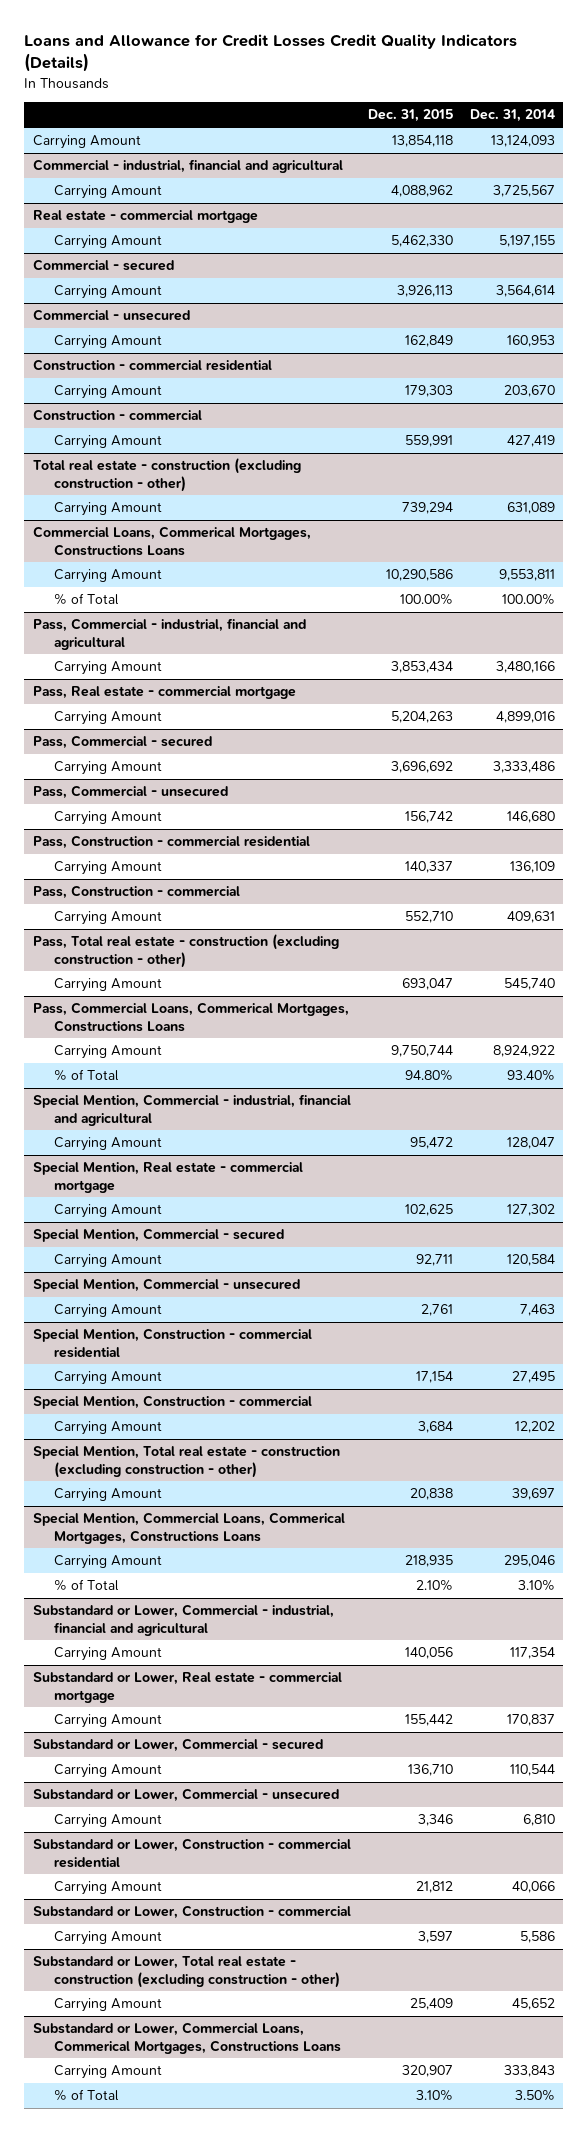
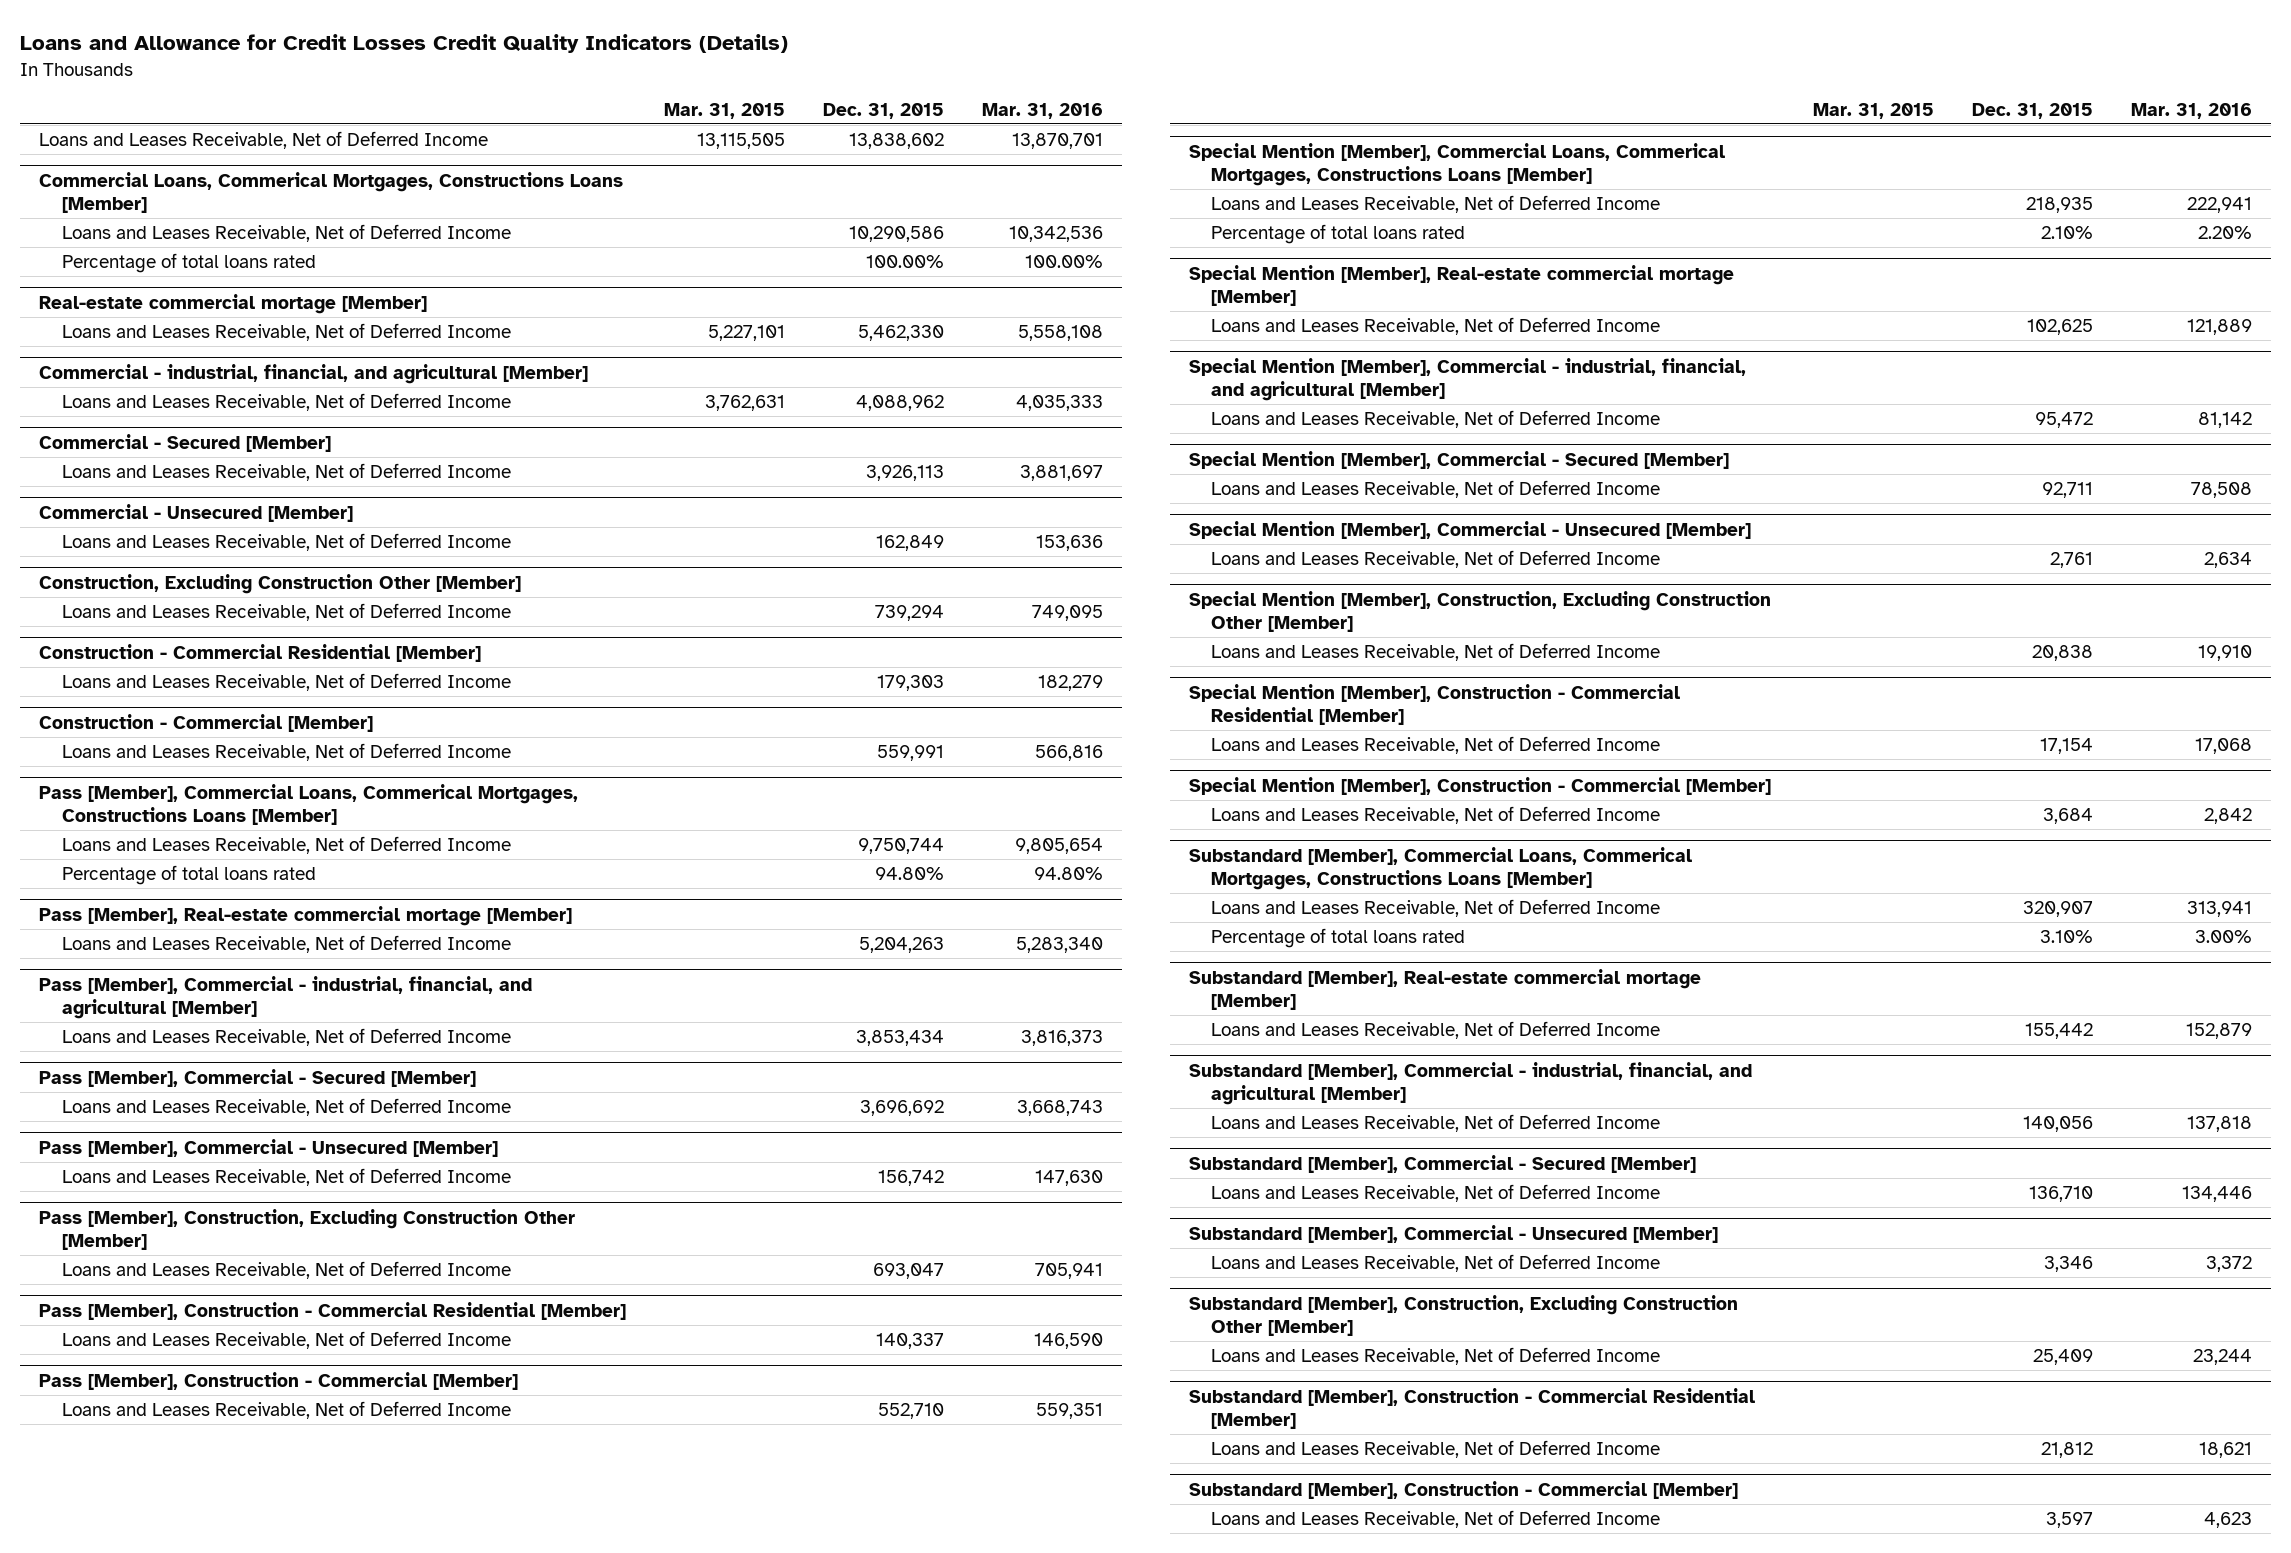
- | Dec. 31, 2015 | Dec. 31, 2014
+ | Mar. 31, 2015 | Dec. 31, 2015 | Mar. 31, 2016
- Carrying Amount | 13,854,118 | 13,124,093
- Commercial - industrial, financial and agricultural
- Carrying Amount | 4,088,962 | 3,725,567
- Real estate - commercial mortgage
- Carrying Amount | 5,462,330 | 5,197,155
- Commercial - secured
- Carrying Amount | 3,926,113 | 3,564,614
- Commercial - unsecured
- Carrying Amount | 162,849 | 160,953
- Construction - commercial residential
- Carrying Amount | 179,303 | 203,670
- Construction - commercial
- Carrying Amount | 559,991 | 427,419
- Total real estate - construction (excluding construction - other)
- Carrying Amount | 739,294 | 631,089
- Commercial Loans, Commerical Mortgages, Constructions Loans
- Carrying Amount | 10,290,586 | 9,553,811
- % of Total | 100.00% | 100.00%
- Pass, Commercial - industrial, financial and agricultural
- Carrying Amount | 3,853,434 | 3,480,166
- Pass, Real estate - commercial mortgage
- Carrying Amount | 5,204,263 | 4,899,016
- Pass, Commercial - secured
- Carrying Amount | 3,696,692 | 3,333,486
- Pass, Commercial - unsecured
- Carrying Amount | 156,742 | 146,680
- Pass, Construction - commercial residential
- Carrying Amount | 140,337 | 136,109
- Pass, Construction - commercial
- Carrying Amount | 552,710 | 409,631
- Pass, Total real estate - construction (excluding construction - other)
- Carrying Amount | 693,047 | 545,740
- Pass, Commercial Loans, Commerical Mortgages, Constructions Loans
- Carrying Amount | 9,750,744 | 8,924,922
- % of Total | 94.80% | 93.40%
- Special Mention, Commercial - industrial, financial and agricultural
- Carrying Amount | 95,472 | 128,047
- Special Mention, Real estate - commercial mortgage
- Carrying Amount | 102,625 | 127,302
- Special Mention, Commercial - secured
- Carrying Amount | 92,711 | 120,584
- Special Mention, Commercial - unsecured
- Carrying Amount | 2,761 | 7,463
- Special Mention, Construction - commercial residential
- Carrying Amount | 17,154 | 27,495
- Special Mention, Construction - commercial
- Carrying Amount | 3,684 | 12,202
- Special Mention, Total real estate - construction (excluding construction - other)
- Carrying Amount | 20,838 | 39,697
- Special Mention, Commercial Loans, Commerical Mortgages, Constructions Loans
- Carrying Amount | 218,935 | 295,046
- % of Total | 2.10% | 3.10%
- Substandard or Lower, Commercial - industrial, financial and agricultural
- Carrying Amount | 140,056 | 117,354
- Substandard or Lower, Real estate - commercial mortgage
- Carrying Amount | 155,442 | 170,837
- Substandard or Lower, Commercial - secured
- Carrying Amount | 136,710 | 110,544
- Substandard or Lower, Commercial - unsecured
- Carrying Amount | 3,346 | 6,810
- Substandard or Lower, Construction - commercial residential
- Carrying Amount | 21,812 | 40,066
- Substandard or Lower, Construction - commercial
- Carrying Amount | 3,597 | 5,586
- Substandard or Lower, Total real estate - construction (excluding construction - other)
- Carrying Amount | 25,409 | 45,652
- Substandard or Lower, Commercial Loans, Commerical Mortgages, Constructions Loans
- Carrying Amount | 320,907 | 333,843
- % of Total | 3.10% | 3.50%
+ Loans and Leases Receivable, Net of Deferred Income | 13,115,505 | 13,838,602 | 13,870,701
+ Commercial Loans, Commerical Mortgages, Constructions Loans [Member]
+ Loans and Leases Receivable, Net of Deferred Income | | 10,290,586 | 10,342,536
+ Percentage of total loans rated | | 100.00% | 100.00%
+ Real-estate commercial mortage [Member]
+ Loans and Leases Receivable, Net of Deferred Income | 5,227,101 | 5,462,330 | 5,558,108
+ Commercial - industrial, financial, and agricultural [Member]
+ Loans and Leases Receivable, Net of Deferred Income | 3,762,631 | 4,088,962 | 4,035,333
+ Commercial - Secured [Member]
+ Loans and Leases Receivable, Net of Deferred Income | | 3,926,113 | 3,881,697
+ Commercial - Unsecured [Member]
+ Loans and Leases Receivable, Net of Deferred Income | | 162,849 | 153,636
+ Construction, Excluding Construction Other [Member]
+ Loans and Leases Receivable, Net of Deferred Income | | 739,294 | 749,095
+ Construction - Commercial Residential [Member]
+ Loans and Leases Receivable, Net of Deferred Income | | 179,303 | 182,279
+ Construction - Commercial [Member]
+ Loans and Leases Receivable, Net of Deferred Income | | 559,991 | 566,816
+ Pass [Member], Commercial Loans, Commerical Mortgages, Constructions Loans [Member]
+ Loans and Leases Receivable, Net of Deferred Income | | 9,750,744 | 9,805,654
+ Percentage of total loans rated | | 94.80% | 94.80%
+ Pass [Member], Real-estate commercial mortage [Member]
+ Loans and Leases Receivable, Net of Deferred Income | | 5,204,263 | 5,283,340
+ Pass [Member], Commercial - industrial, financial, and agricultural [Member]
+ Loans and Leases Receivable, Net of Deferred Income | | 3,853,434 | 3,816,373
+ Pass [Member], Commercial - Secured [Member]
+ Loans and Leases Receivable, Net of Deferred Income | | 3,696,692 | 3,668,743
+ Pass [Member], Commercial - Unsecured [Member]
+ Loans and Leases Receivable, Net of Deferred Income | | 156,742 | 147,630
+ Pass [Member], Construction, Excluding Construction Other [Member]
+ Loans and Leases Receivable, Net of Deferred Income | | 693,047 | 705,941
+ Pass [Member], Construction - Commercial Residential [Member]
+ Loans and Leases Receivable, Net of Deferred Income | | 140,337 | 146,590
+ Pass [Member], Construction - Commercial [Member]
+ Loans and Leases Receivable, Net of Deferred Income | | 552,710 | 559,351
+ Special Mention [Member], Commercial Loans, Commerical Mortgages, Constructions Loans [Member]
+ Loans and Leases Receivable, Net of Deferred Income | | 218,935 | 222,941
+ Percentage of total loans rated | | 2.10% | 2.20%
+ Special Mention [Member], Real-estate commercial mortage [Member]
+ Loans and Leases Receivable, Net of Deferred Income | | 102,625 | 121,889
+ Special Mention [Member], Commercial - industrial, financial, and agricultural [Member]
+ Loans and Leases Receivable, Net of Deferred Income | | 95,472 | 81,142
+ Special Mention [Member], Commercial - Secured [Member]
+ Loans and Leases Receivable, Net of Deferred Income | | 92,711 | 78,508
+ Special Mention [Member], Commercial - Unsecured [Member]
+ Loans and Leases Receivable, Net of Deferred Income | | 2,761 | 2,634
+ Special Mention [Member], Construction, Excluding Construction Other [Member]
+ Loans and Leases Receivable, Net of Deferred Income | | 20,838 | 19,910
+ Special Mention [Member], Construction - Commercial Residential [Member]
+ Loans and Leases Receivable, Net of Deferred Income | | 17,154 | 17,068
+ Special Mention [Member], Construction - Commercial [Member]
+ Loans and Leases Receivable, Net of Deferred Income | | 3,684 | 2,842
+ Substandard [Member], Commercial Loans, Commerical Mortgages, Constructions Loans [Member]
+ Loans and Leases Receivable, Net of Deferred Income | | 320,907 | 313,941
+ Percentage of total loans rated | | 3.10% | 3.00%
+ Substandard [Member], Real-estate commercial mortage [Member]
+ Loans and Leases Receivable, Net of Deferred Income | | 155,442 | 152,879
+ Substandard [Member], Commercial - industrial, financial, and agricultural [Member]
+ Loans and Leases Receivable, Net of Deferred Income | | 140,056 | 137,818
+ Substandard [Member], Commercial - Secured [Member]
+ Loans and Leases Receivable, Net of Deferred Income | | 136,710 | 134,446
+ Substandard [Member], Commercial - Unsecured [Member]
+ Loans and Leases Receivable, Net of Deferred Income | | 3,346 | 3,372
+ Substandard [Member], Construction, Excluding Construction Other [Member]
+ Loans and Leases Receivable, Net of Deferred Income | | 25,409 | 23,244
+ Substandard [Member], Construction - Commercial Residential [Member]
+ Loans and Leases Receivable, Net of Deferred Income | | 21,812 | 18,621
+ Substandard [Member], Construction - Commercial [Member]
+ Loans and Leases Receivable, Net of Deferred Income | | 3,597 | 4,623

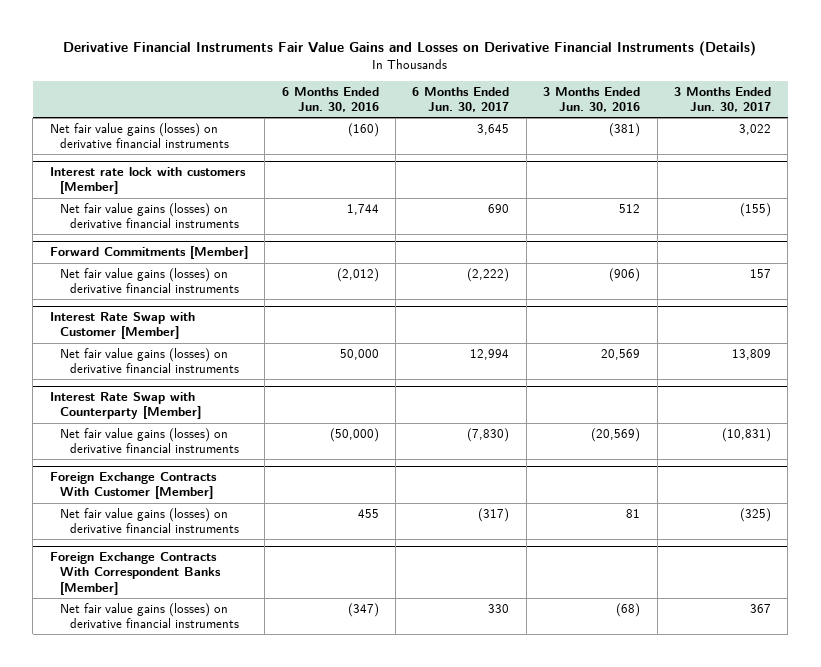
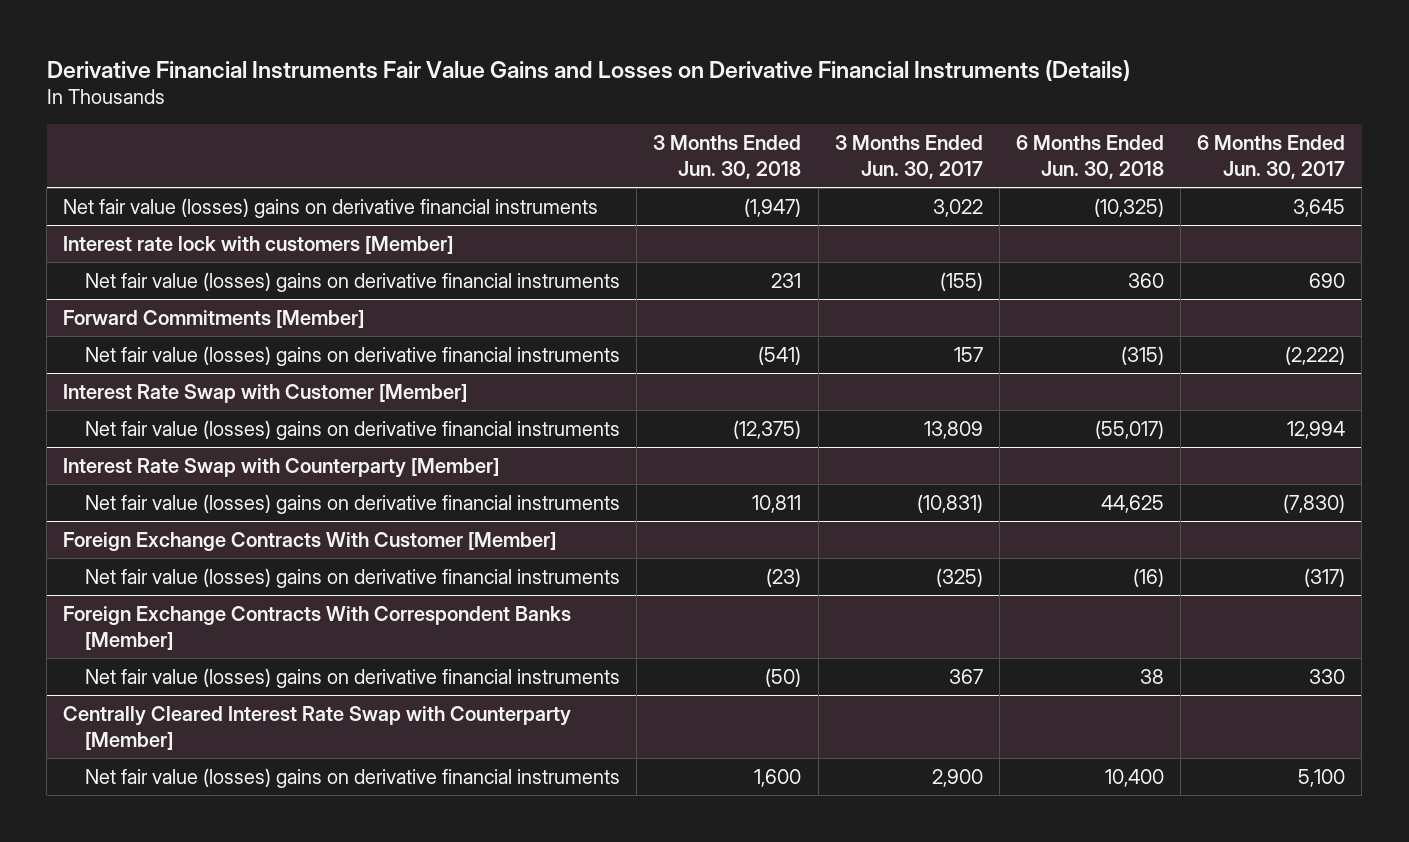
- | 6 Months Ended Jun. 30, 2016 | 6 Months Ended Jun. 30, 2017 | 3 Months Ended Jun. 30, 2016 | 3 Months Ended Jun. 30, 2017
+ | 3 Months Ended Jun. 30, 2018 | 3 Months Ended Jun. 30, 2017 | 6 Months Ended Jun. 30, 2018 | 6 Months Ended Jun. 30, 2017
- Net fair value gains (losses) on derivative financial instruments | (160) | 3,645 | (381) | 3,022
+ Net fair value (losses) gains on derivative financial instruments | (1,947) | 3,022 | (10,325) | 3,645
@ Interest rate lock with customers [Member]
- Net fair value gains (losses) on derivative financial instruments | 1,744 | 690 | 512 | (155)
+ Net fair value (losses) gains on derivative financial instruments | 231 | (155) | 360 | 690
@ Forward Commitments [Member]
- Net fair value gains (losses) on derivative financial instruments | (2,012) | (2,222) | (906) | 157
+ Net fair value (losses) gains on derivative financial instruments | (541) | 157 | (315) | (2,222)
@ Interest Rate Swap with Customer [Member]
- Net fair value gains (losses) on derivative financial instruments | 50,000 | 12,994 | 20,569 | 13,809
+ Net fair value (losses) gains on derivative financial instruments | (12,375) | 13,809 | (55,017) | 12,994
@ Interest Rate Swap with Counterparty [Member]
- Net fair value gains (losses) on derivative financial instruments | (50,000) | (7,830) | (20,569) | (10,831)
+ Net fair value (losses) gains on derivative financial instruments | 10,811 | (10,831) | 44,625 | (7,830)
@ Foreign Exchange Contracts With Customer [Member]
- Net fair value gains (losses) on derivative financial instruments | 455 | (317) | 81 | (325)
+ Net fair value (losses) gains on derivative financial instruments | (23) | (325) | (16) | (317)
@ Foreign Exchange Contracts With Correspondent Banks [Member]
- Net fair value gains (losses) on derivative financial instruments | (347) | 330 | (68) | 367
+ Net fair value (losses) gains on derivative financial instruments | (50) | 367 | 38 | 330
+ Centrally Cleared Interest Rate Swap with Counterparty [Member]
+ Net fair value (losses) gains on derivative financial instruments | 1,600 | 2,900 | 10,400 | 5,100

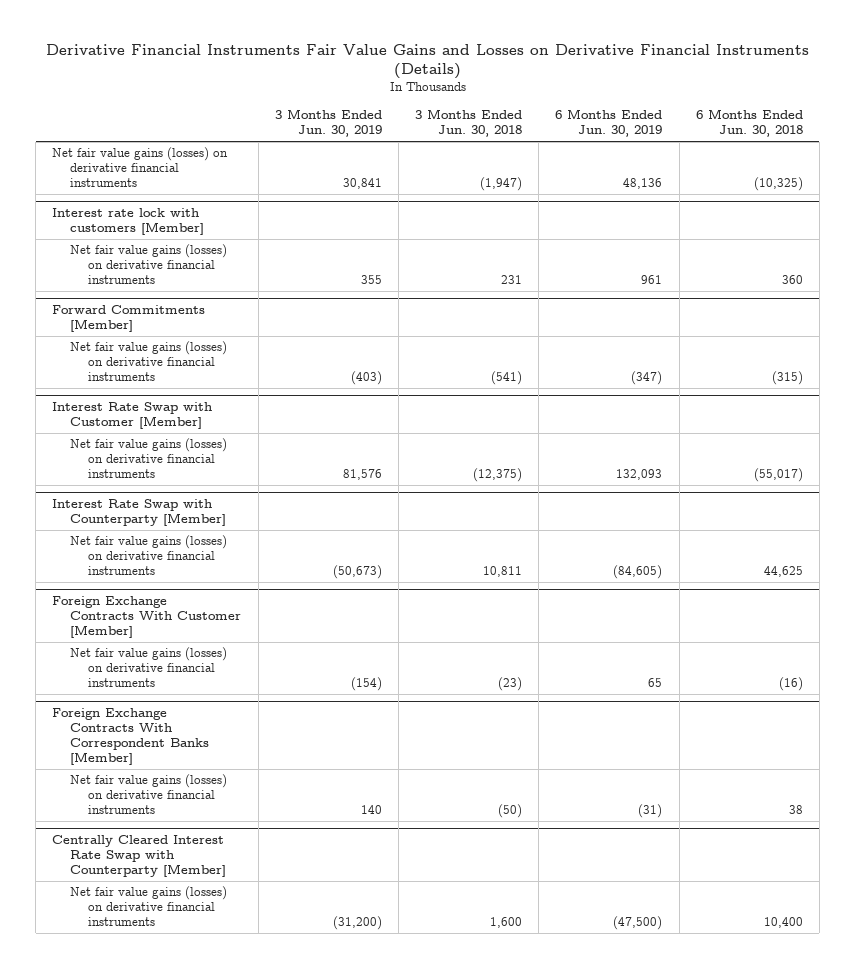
- | 3 Months Ended Jun. 30, 2018 | 3 Months Ended Jun. 30, 2017 | 6 Months Ended Jun. 30, 2018 | 6 Months Ended Jun. 30, 2017
+ | 3 Months Ended Jun. 30, 2019 | 3 Months Ended Jun. 30, 2018 | 6 Months Ended Jun. 30, 2019 | 6 Months Ended Jun. 30, 2018
- Net fair value (losses) gains on derivative financial instruments | (1,947) | 3,022 | (10,325) | 3,645
+ Net fair value gains (losses) on derivative financial instruments | 30,841 | (1,947) | 48,136 | (10,325)
@ Interest rate lock with customers [Member]
- Net fair value (losses) gains on derivative financial instruments | 231 | (155) | 360 | 690
+ Net fair value gains (losses) on derivative financial instruments | 355 | 231 | 961 | 360
@ Forward Commitments [Member]
- Net fair value (losses) gains on derivative financial instruments | (541) | 157 | (315) | (2,222)
+ Net fair value gains (losses) on derivative financial instruments | (403) | (541) | (347) | (315)
@ Interest Rate Swap with Customer [Member]
- Net fair value (losses) gains on derivative financial instruments | (12,375) | 13,809 | (55,017) | 12,994
+ Net fair value gains (losses) on derivative financial instruments | 81,576 | (12,375) | 132,093 | (55,017)
@ Interest Rate Swap with Counterparty [Member]
- Net fair value (losses) gains on derivative financial instruments | 10,811 | (10,831) | 44,625 | (7,830)
+ Net fair value gains (losses) on derivative financial instruments | (50,673) | 10,811 | (84,605) | 44,625
@ Foreign Exchange Contracts With Customer [Member]
- Net fair value (losses) gains on derivative financial instruments | (23) | (325) | (16) | (317)
+ Net fair value gains (losses) on derivative financial instruments | (154) | (23) | 65 | (16)
@ Foreign Exchange Contracts With Correspondent Banks [Member]
- Net fair value (losses) gains on derivative financial instruments | (50) | 367 | 38 | 330
+ Net fair value gains (losses) on derivative financial instruments | 140 | (50) | (31) | 38
@ Centrally Cleared Interest Rate Swap with Counterparty [Member]
- Net fair value (losses) gains on derivative financial instruments | 1,600 | 2,900 | 10,400 | 5,100
+ Net fair value gains (losses) on derivative financial instruments | (31,200) | 1,600 | (47,500) | 10,400

